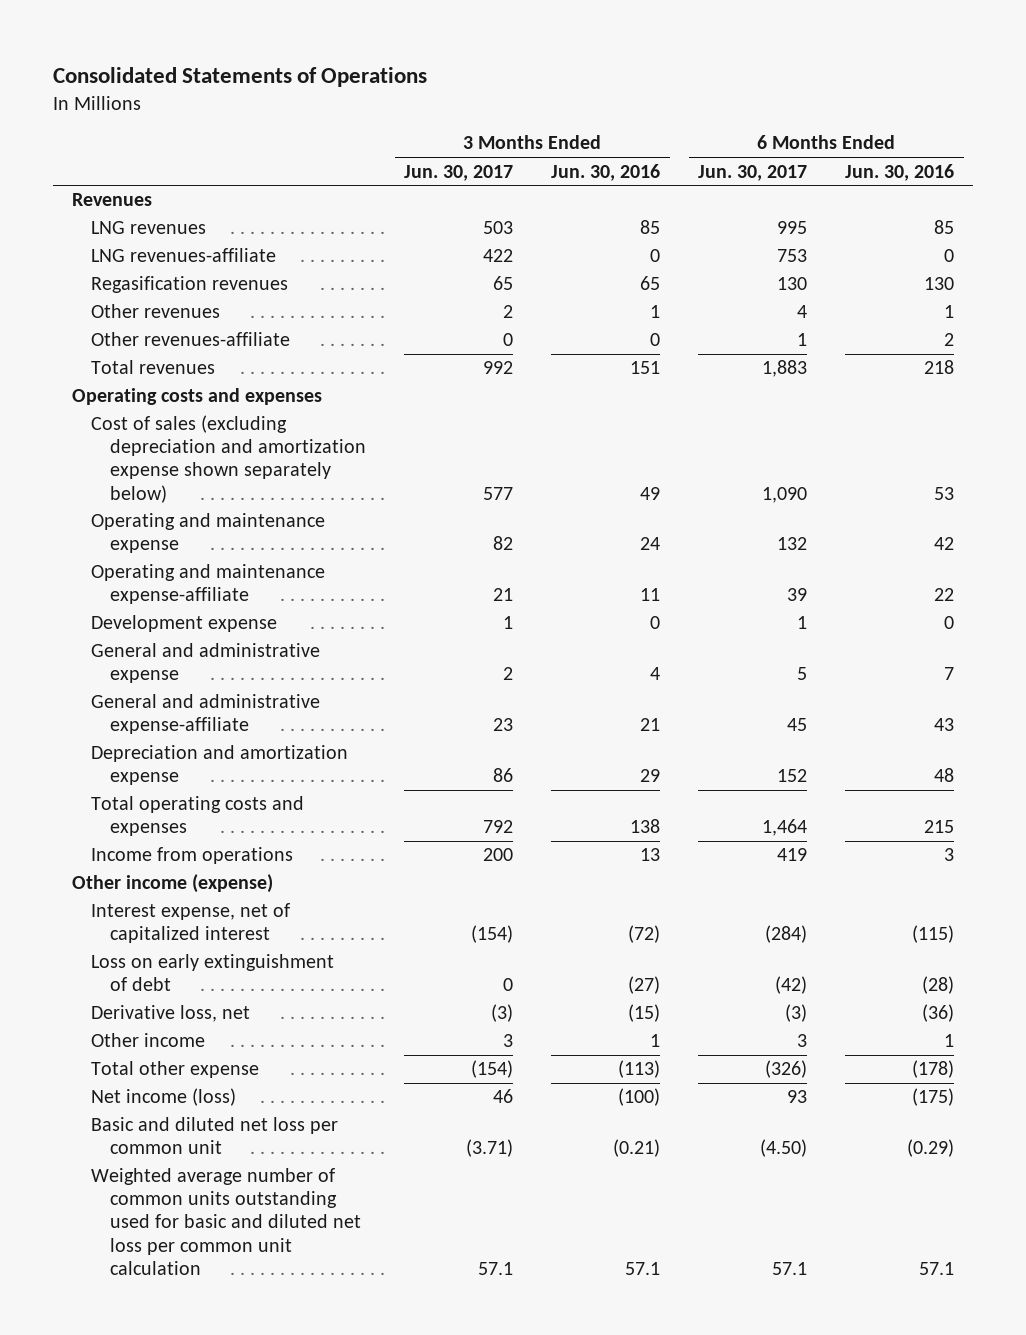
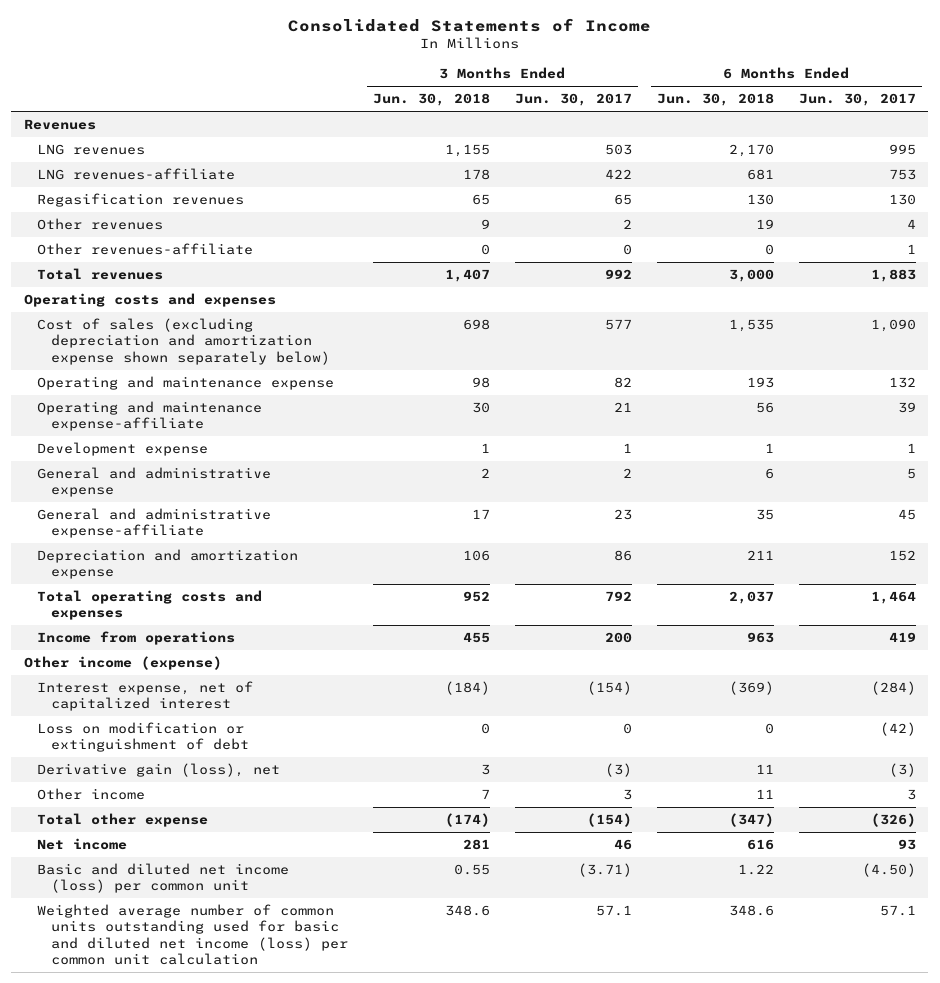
- Consolidated Statements of Operations
+ Consolidated Statements of Income
- | 3 Months Ended Jun. 30, 2017 | 3 Months Ended Jun. 30, 2016 | 6 Months Ended Jun. 30, 2017 | 6 Months Ended Jun. 30, 2016
+ | 3 Months Ended Jun. 30, 2018 | 3 Months Ended Jun. 30, 2017 | 6 Months Ended Jun. 30, 2018 | 6 Months Ended Jun. 30, 2017
- Loss on early extinguishment of debt | 0 | (27) | (42) | (28)
- Derivative loss, net | (3) | (15) | (3) | (36)
+ Loss on modification or extinguishment of debt | 0 | 0 | 0 | (42)
+ Derivative gain (loss), net | 3 | (3) | 11 | (3)
- Net income (loss) | 46 | (100) | 93 | (175)
- Basic and diluted net loss per common unit | (3.71) | (0.21) | (4.50) | (0.29)
- Weighted average number of common units outstanding used for basic and diluted net loss per common unit calculation | 57.1 | 57.1 | 57.1 | 57.1
+ Net income | 281 | 46 | 616 | 93
+ Basic and diluted net income (loss) per common unit | 0.55 | (3.71) | 1.22 | (4.50)
+ Weighted average number of common units outstanding used for basic and diluted net income (loss) per common unit calculation | 348.6 | 57.1 | 348.6 | 57.1

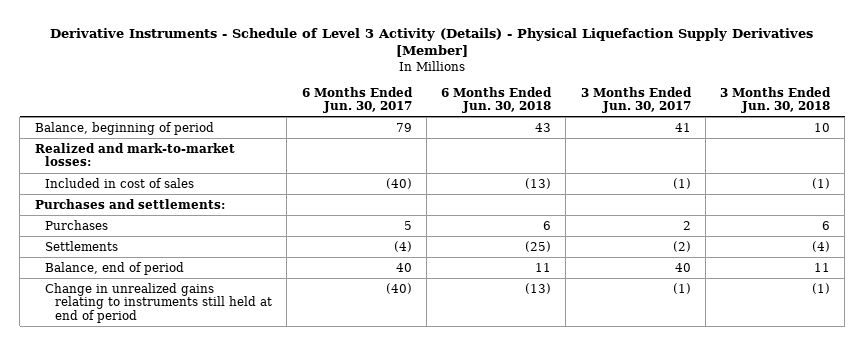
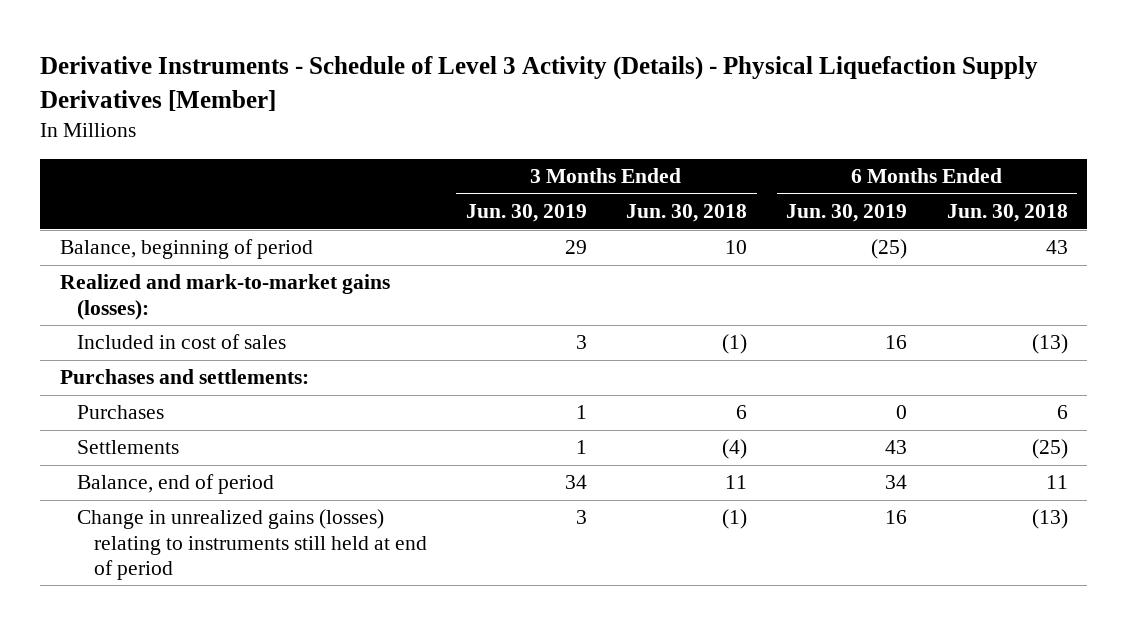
- | 6 Months Ended Jun. 30, 2017 | 6 Months Ended Jun. 30, 2018 | 3 Months Ended Jun. 30, 2017 | 3 Months Ended Jun. 30, 2018
+ | 3 Months Ended Jun. 30, 2019 | 3 Months Ended Jun. 30, 2018 | 6 Months Ended Jun. 30, 2019 | 6 Months Ended Jun. 30, 2018
- Realized and mark-to-market losses:
+ Realized and mark-to-market gains (losses):
- Change in unrealized gains relating to instruments still held at end of period | (40) | (13) | (1) | (1)
+ Change in unrealized gains (losses) relating to instruments still held at end of period | 3 | (1) | 16 | (13)

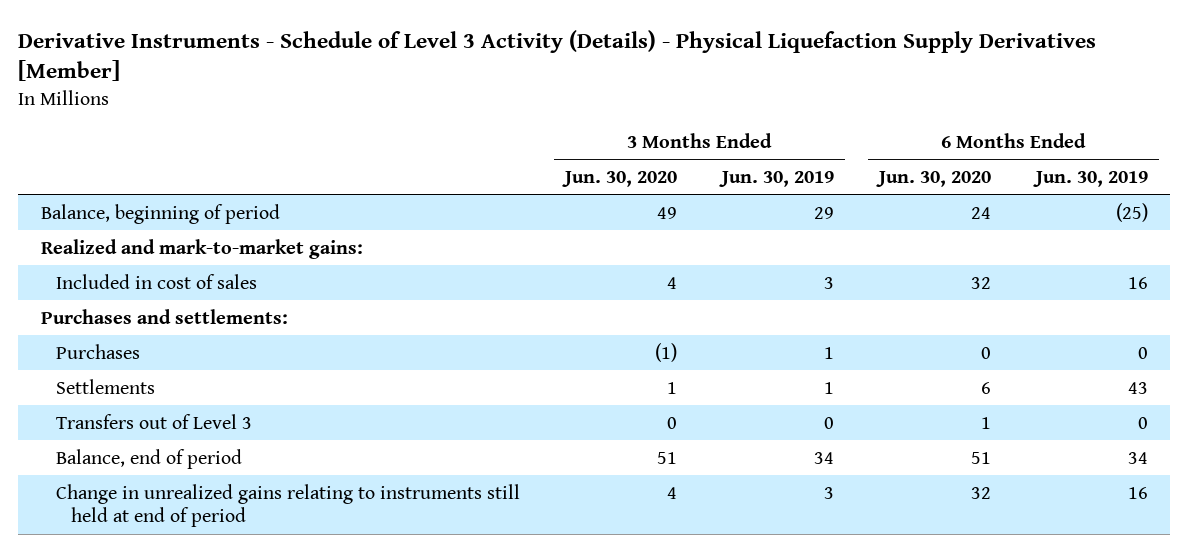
- | 3 Months Ended Jun. 30, 2019 | 3 Months Ended Jun. 30, 2018 | 6 Months Ended Jun. 30, 2019 | 6 Months Ended Jun. 30, 2018
+ | 3 Months Ended Jun. 30, 2020 | 3 Months Ended Jun. 30, 2019 | 6 Months Ended Jun. 30, 2020 | 6 Months Ended Jun. 30, 2019
- Realized and mark-to-market gains (losses):
+ Realized and mark-to-market gains:
+ Transfers out of Level 3 | 0 | 0 | 1 | 0
- Change in unrealized gains (losses) relating to instruments still held at end of period | 3 | (1) | 16 | (13)
+ Change in unrealized gains relating to instruments still held at end of period | 4 | 3 | 32 | 16

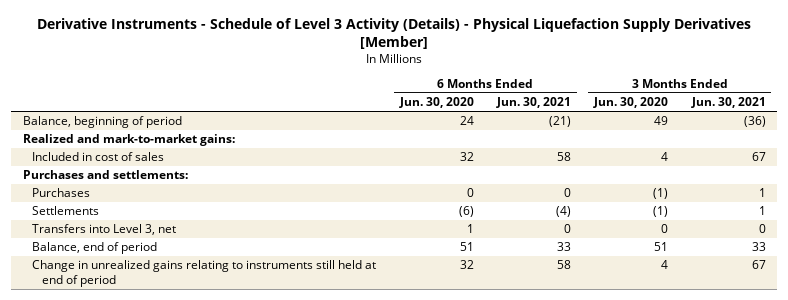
- | 3 Months Ended Jun. 30, 2020 | 3 Months Ended Jun. 30, 2019 | 6 Months Ended Jun. 30, 2020 | 6 Months Ended Jun. 30, 2019
+ | 6 Months Ended Jun. 30, 2020 | 6 Months Ended Jun. 30, 2021 | 3 Months Ended Jun. 30, 2020 | 3 Months Ended Jun. 30, 2021
- Settlements | 1 | 1 | 6 | 43
- Transfers out of Level 3 | 0 | 0 | 1 | 0
+ Settlements | (6) | (4) | (1) | 1
+ Transfers into Level 3, net | 1 | 0 | 0 | 0

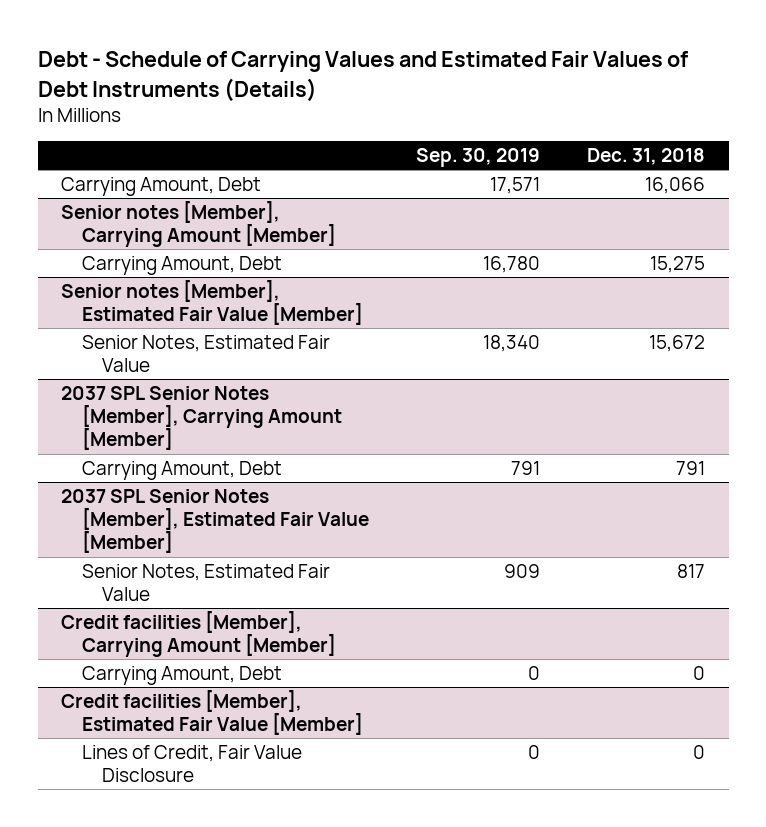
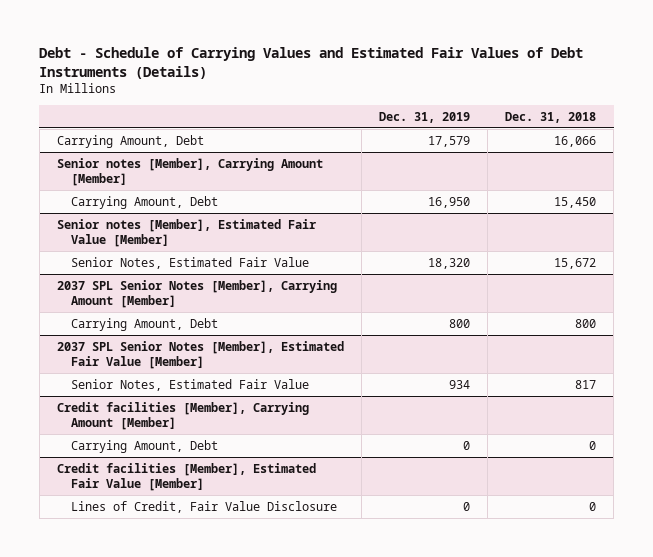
- | Sep. 30, 2019 | Dec. 31, 2018
+ | Dec. 31, 2019 | Dec. 31, 2018
@ Senior notes [Member], Carrying Amount [Member]
- Carrying Amount, Debt | 16,780 | 15,275
+ Carrying Amount, Debt | 16,950 | 15,450
@ 2037 SPL Senior Notes [Member], Carrying Amount [Member]
- Carrying Amount, Debt | 791 | 791
+ Carrying Amount, Debt | 800 | 800

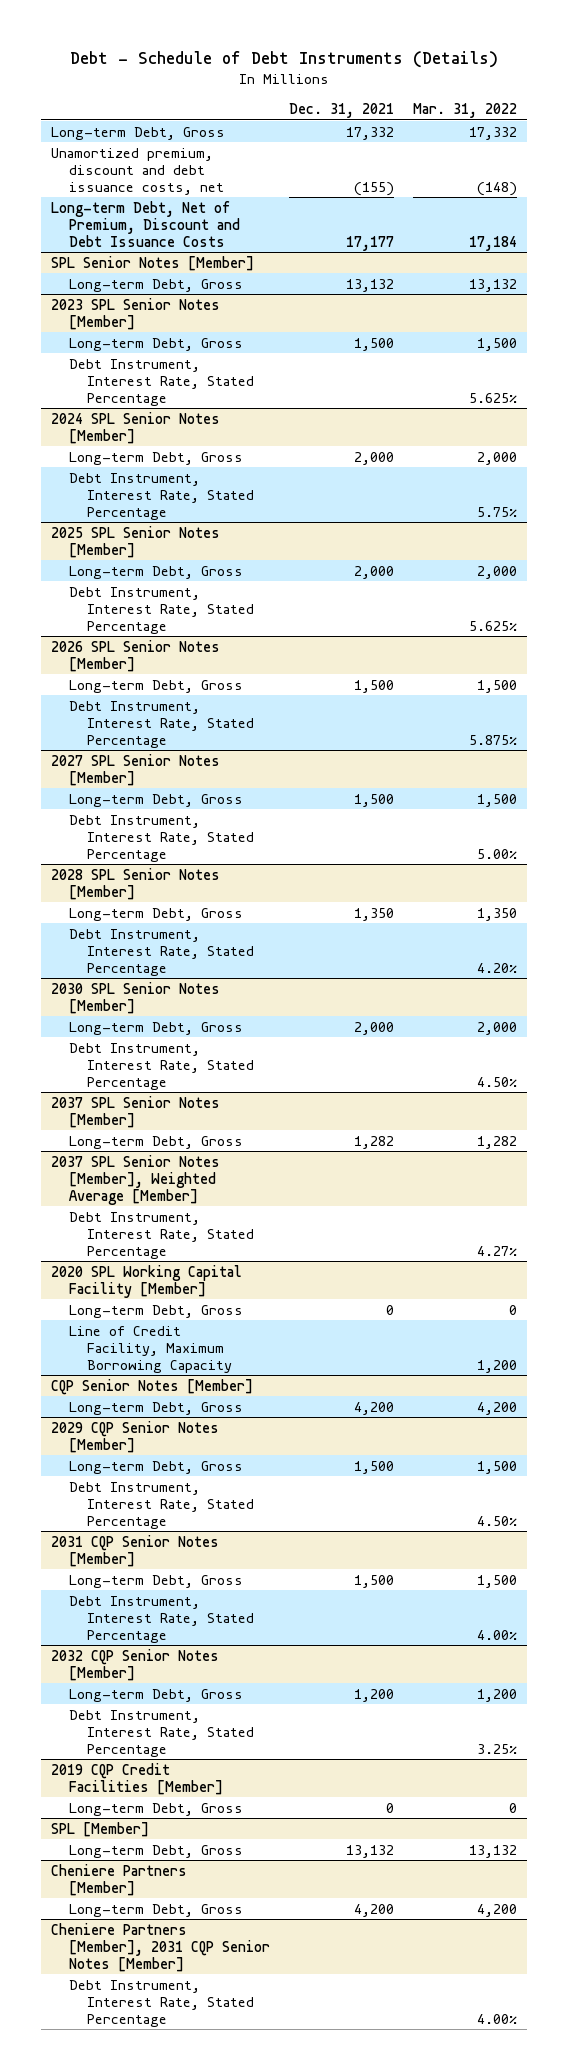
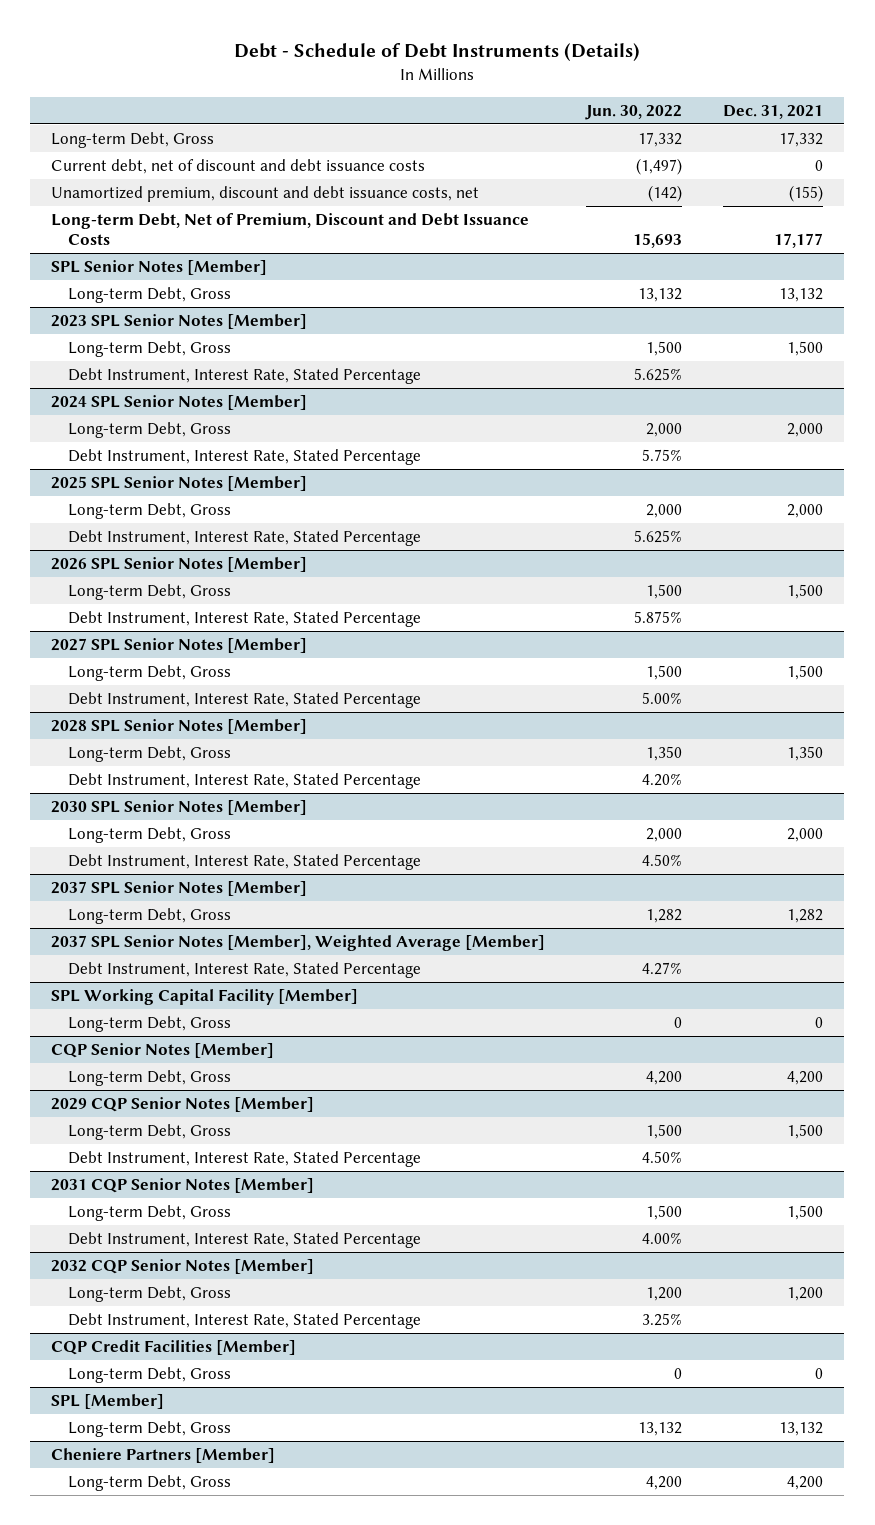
- | Dec. 31, 2021 | Mar. 31, 2022
+ | Jun. 30, 2022 | Dec. 31, 2021
+ Current debt, net of discount and debt issuance costs | (1,497) | 0
- 2020 SPL Working Capital Facility [Member]
+ SPL Working Capital Facility [Member]
- Line of Credit Facility, Maximum Borrowing Capacity | | 1,200
- 2019 CQP Credit Facilities [Member]
+ CQP Credit Facilities [Member]
- Cheniere Partners [Member], 2031 CQP Senior Notes [Member]
- Debt Instrument, Interest Rate, Stated Percentage | | 4.00%

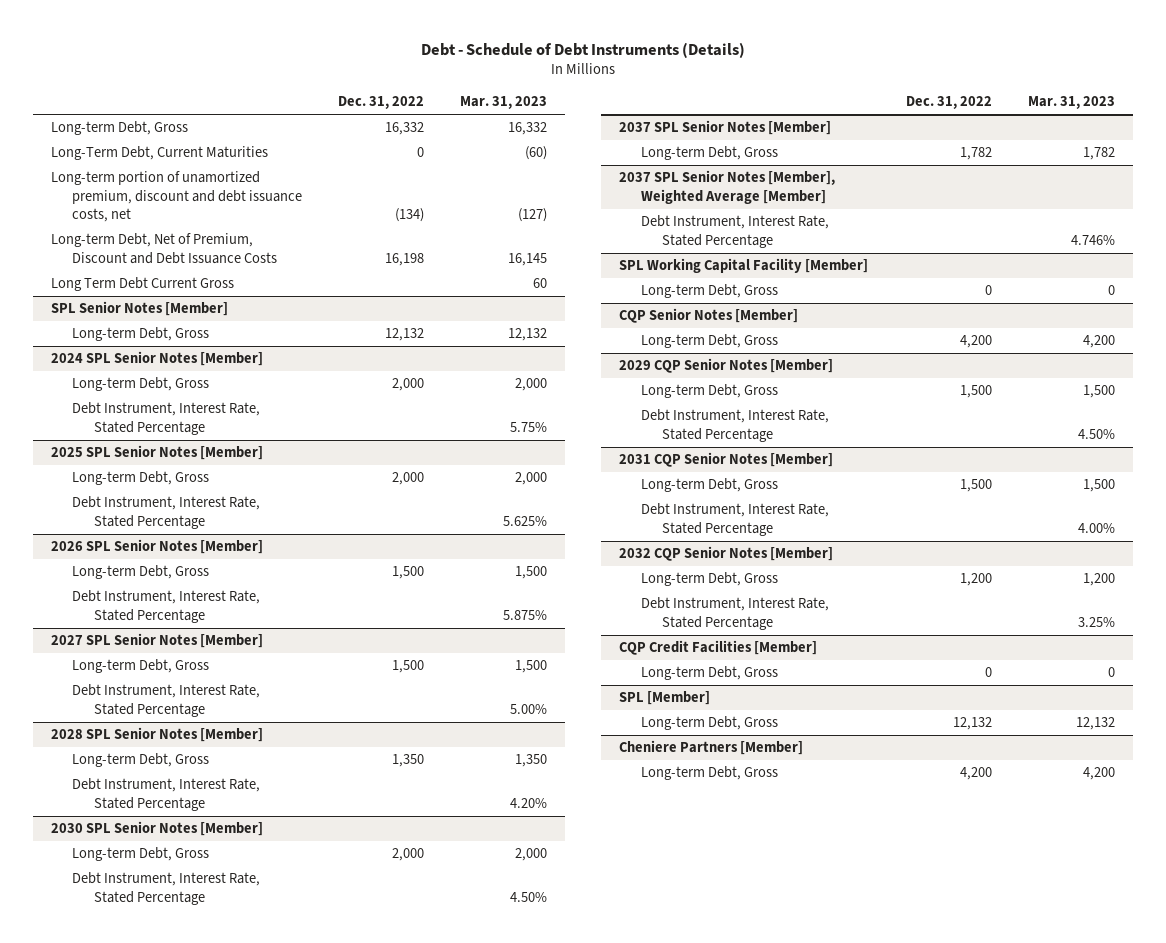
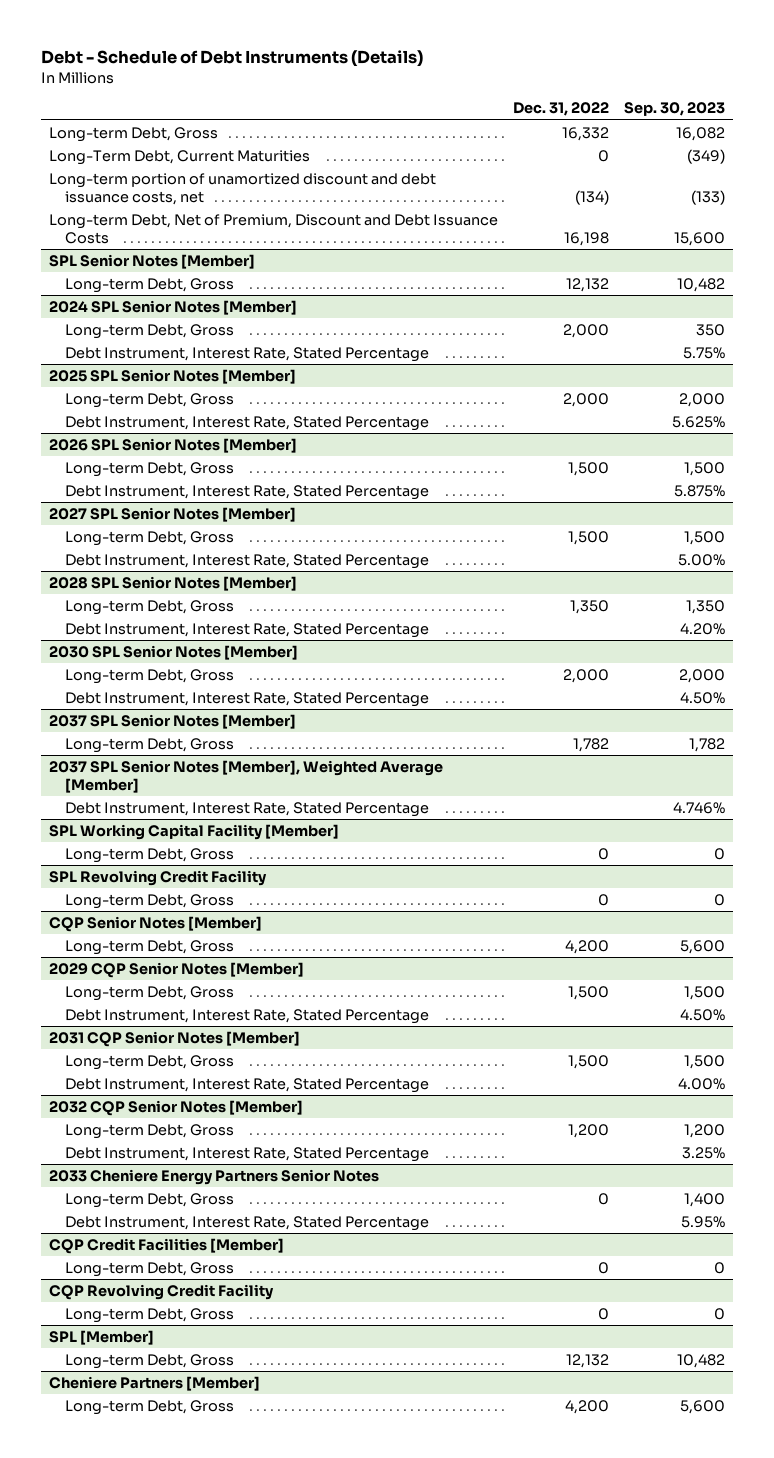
- | Dec. 31, 2022 | Mar. 31, 2023
+ | Dec. 31, 2022 | Sep. 30, 2023
- Long-term portion of unamortized premium, discount and debt issuance costs, net | (134) | (127)
+ Long-term portion of unamortized discount and debt issuance costs, net | (134) | (133)
- Long Term Debt Current Gross | | 60
+ SPL Revolving Credit Facility
+ Long-term Debt, Gross | 0 | 0
+ 2033 Cheniere Energy Partners Senior Notes
+ Long-term Debt, Gross | 0 | 1,400
+ Debt Instrument, Interest Rate, Stated Percentage | | 5.95%
+ CQP Revolving Credit Facility
+ Long-term Debt, Gross | 0 | 0

